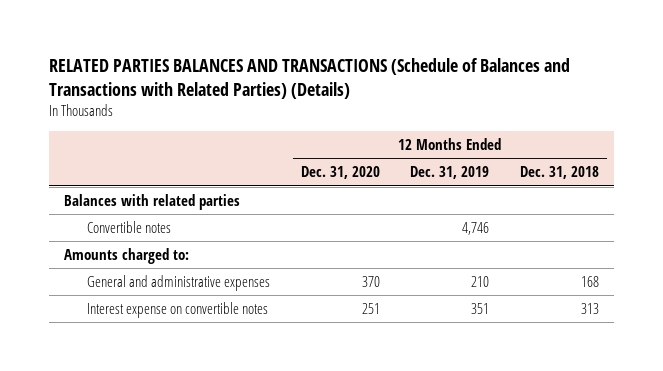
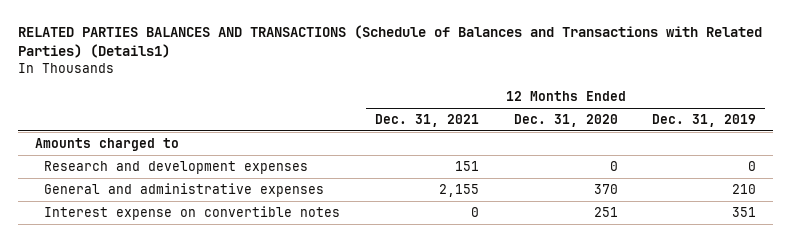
- RELATED PARTIES BALANCES AND TRANSACTIONS (Schedule of Balances and Transactions with Related Parties) (Details)
+ RELATED PARTIES BALANCES AND TRANSACTIONS (Schedule of Balances and Transactions with Related Parties) (Details1)
- | 12 Months Ended Dec. 31, 2020 | 12 Months Ended Dec. 31, 2019 | 12 Months Ended Dec. 31, 2018
+ | 12 Months Ended Dec. 31, 2021 | 12 Months Ended Dec. 31, 2020 | 12 Months Ended Dec. 31, 2019
- Balances with related parties
- Convertible notes | | 4,746 |
- Amounts charged to:
+ Amounts charged to
+ Research and development expenses | 151 | 0 | 0

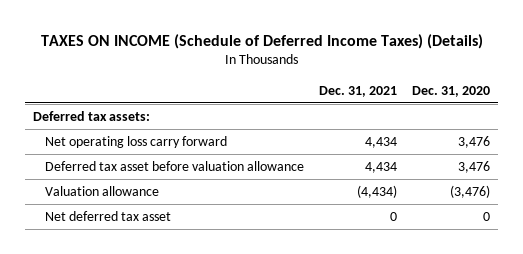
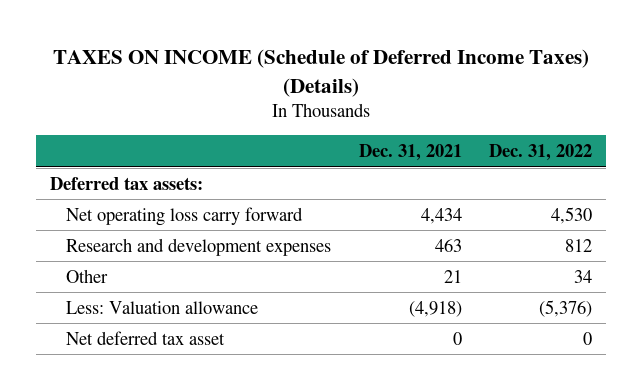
- | Dec. 31, 2021 | Dec. 31, 2020
+ | Dec. 31, 2021 | Dec. 31, 2022
- Deferred tax asset before valuation allowance | 4,434 | 3,476
- Valuation allowance | (4,434) | (3,476)
+ Research and development expenses | 463 | 812
+ Other | 21 | 34
+ Less: Valuation allowance | (4,918) | (5,376)

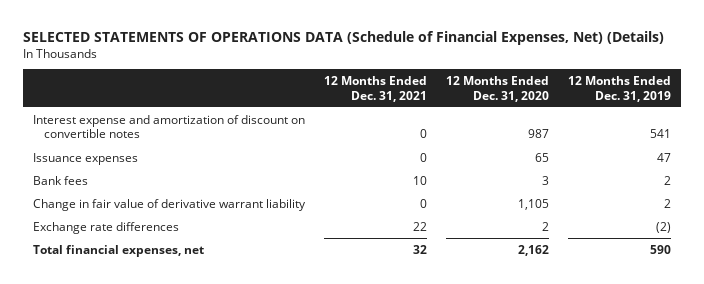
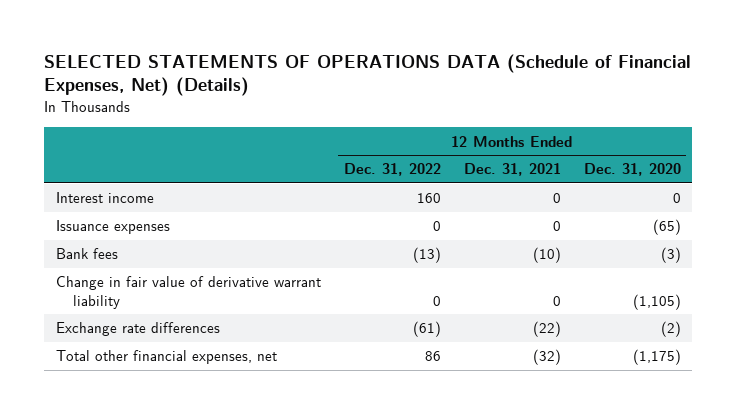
- | 12 Months Ended Dec. 31, 2021 | 12 Months Ended Dec. 31, 2020 | 12 Months Ended Dec. 31, 2019
+ | 12 Months Ended Dec. 31, 2022 | 12 Months Ended Dec. 31, 2021 | 12 Months Ended Dec. 31, 2020
- Interest expense and amortization of discount on convertible notes | 0 | 987 | 541
- Issuance expenses | 0 | 65 | 47
- Bank fees | 10 | 3 | 2
- Change in fair value of derivative warrant liability | 0 | 1,105 | 2
- Exchange rate differences | 22 | 2 | (2)
- Total financial expenses, net | 32 | 2,162 | 590
+ Interest income | 160 | 0 | 0
+ Issuance expenses | 0 | 0 | (65)
+ Bank fees | (13) | (10) | (3)
+ Change in fair value of derivative warrant liability | 0 | 0 | (1,105)
+ Exchange rate differences | (61) | (22) | (2)
+ Total other financial expenses, net | 86 | (32) | (1,175)

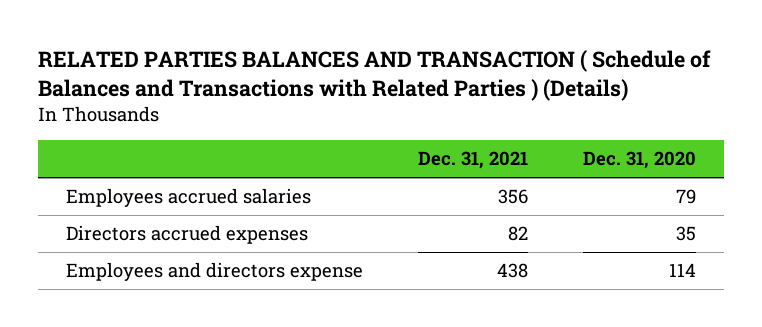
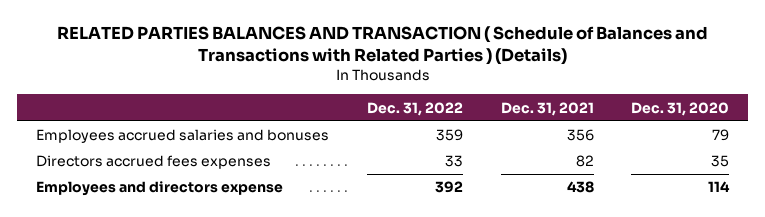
- | Dec. 31, 2021 | Dec. 31, 2020
+ | Dec. 31, 2022 | Dec. 31, 2021 | Dec. 31, 2020
- Employees accrued salaries | 356 | 79
- Directors accrued expenses | 82 | 35
+ Employees accrued salaries and bonuses | 359 | 356 | 79
+ Directors accrued fees expenses | 33 | 82 | 35

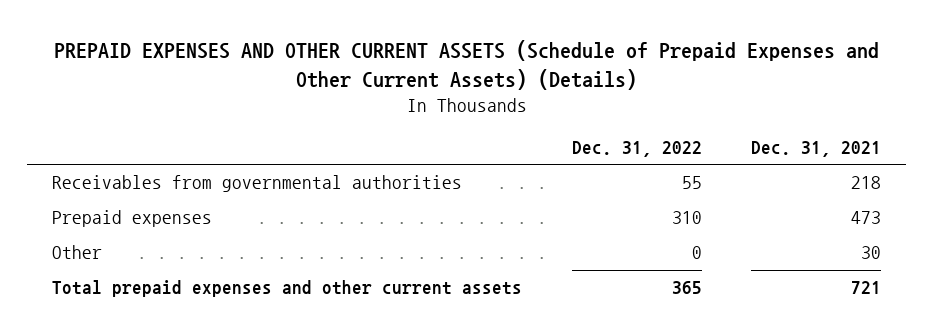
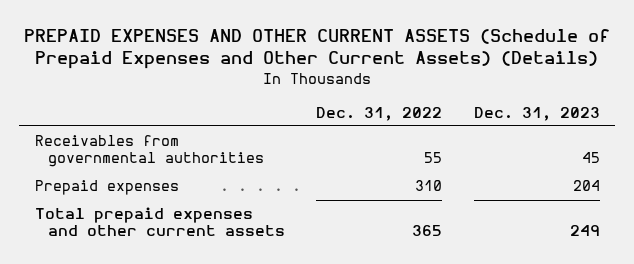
- | Dec. 31, 2022 | Dec. 31, 2021
+ | Dec. 31, 2022 | Dec. 31, 2023
- Other | 0 | 30

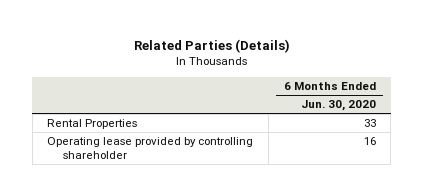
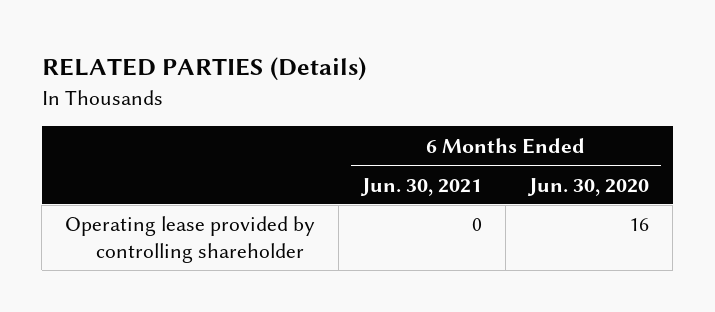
- Related Parties (Details)
+ RELATED PARTIES (Details)
- | 6 Months Ended Jun. 30, 2020
+ | 6 Months Ended Jun. 30, 2021 | 6 Months Ended Jun. 30, 2020
- Rental Properties | 33

